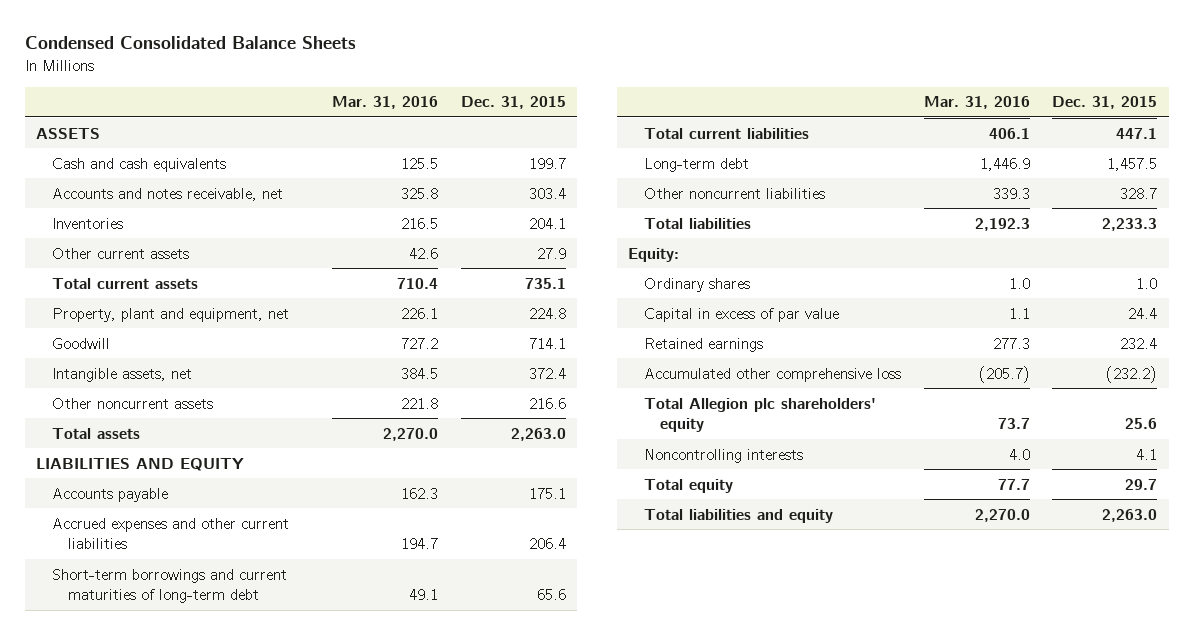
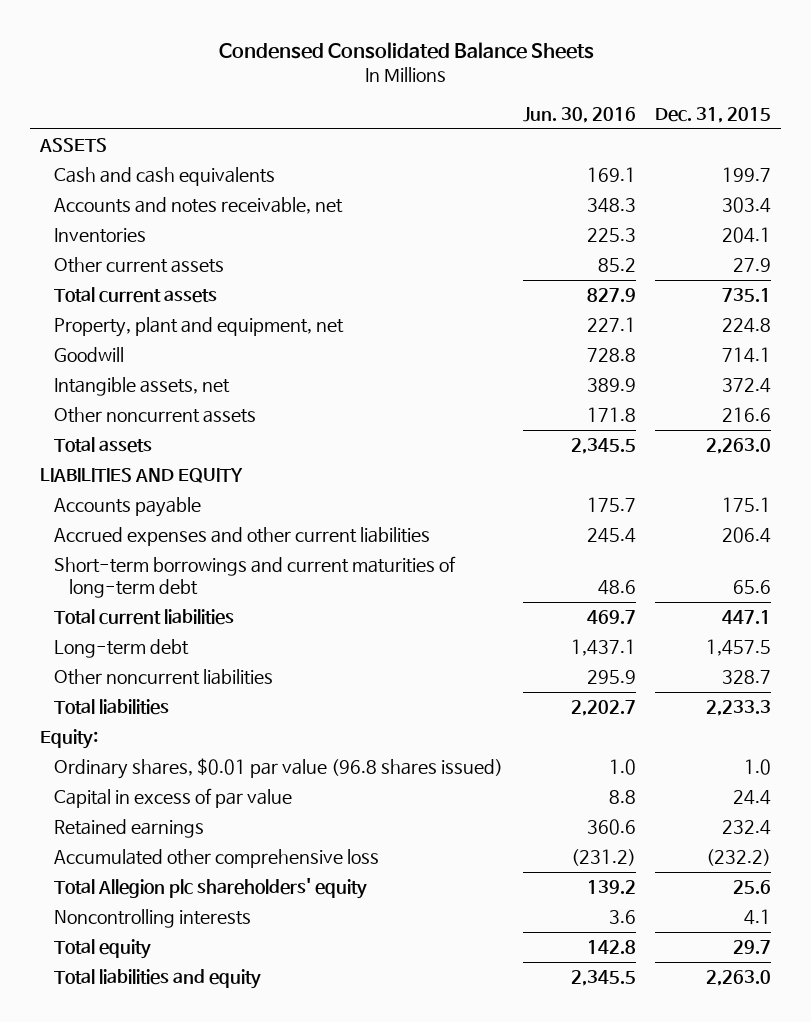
- | Mar. 31, 2016 | Dec. 31, 2015
+ | Jun. 30, 2016 | Dec. 31, 2015
- Ordinary shares | 1.0 | 1.0
+ Ordinary shares, $0.01 par value (96.8 shares issued) | 1.0 | 1.0

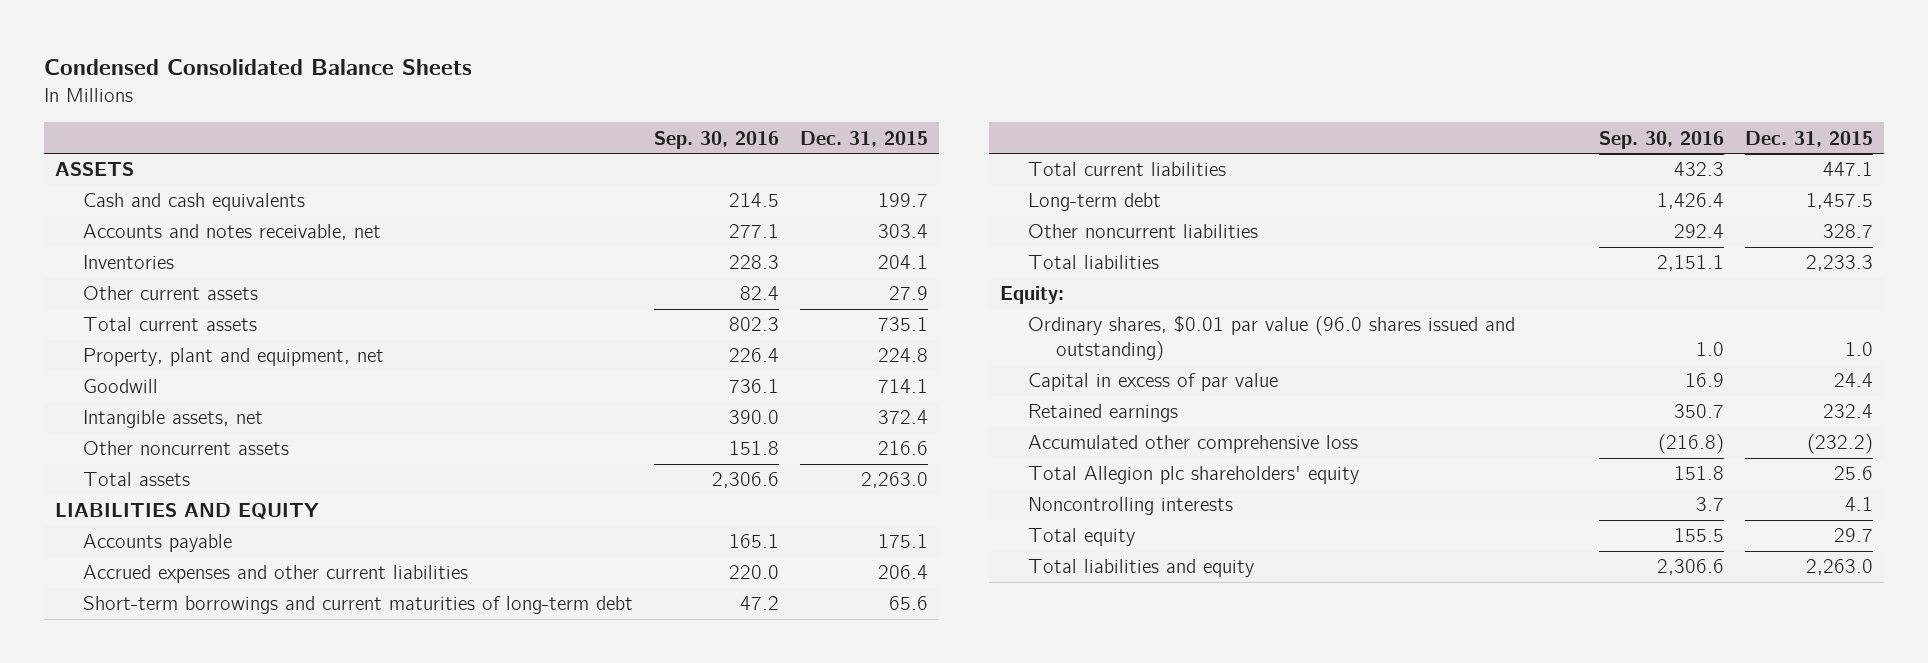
- | Jun. 30, 2016 | Dec. 31, 2015
+ | Sep. 30, 2016 | Dec. 31, 2015
- Ordinary shares, $0.01 par value (96.8 shares issued) | 1.0 | 1.0
+ Ordinary shares, $0.01 par value (96.0 shares issued and outstanding) | 1.0 | 1.0

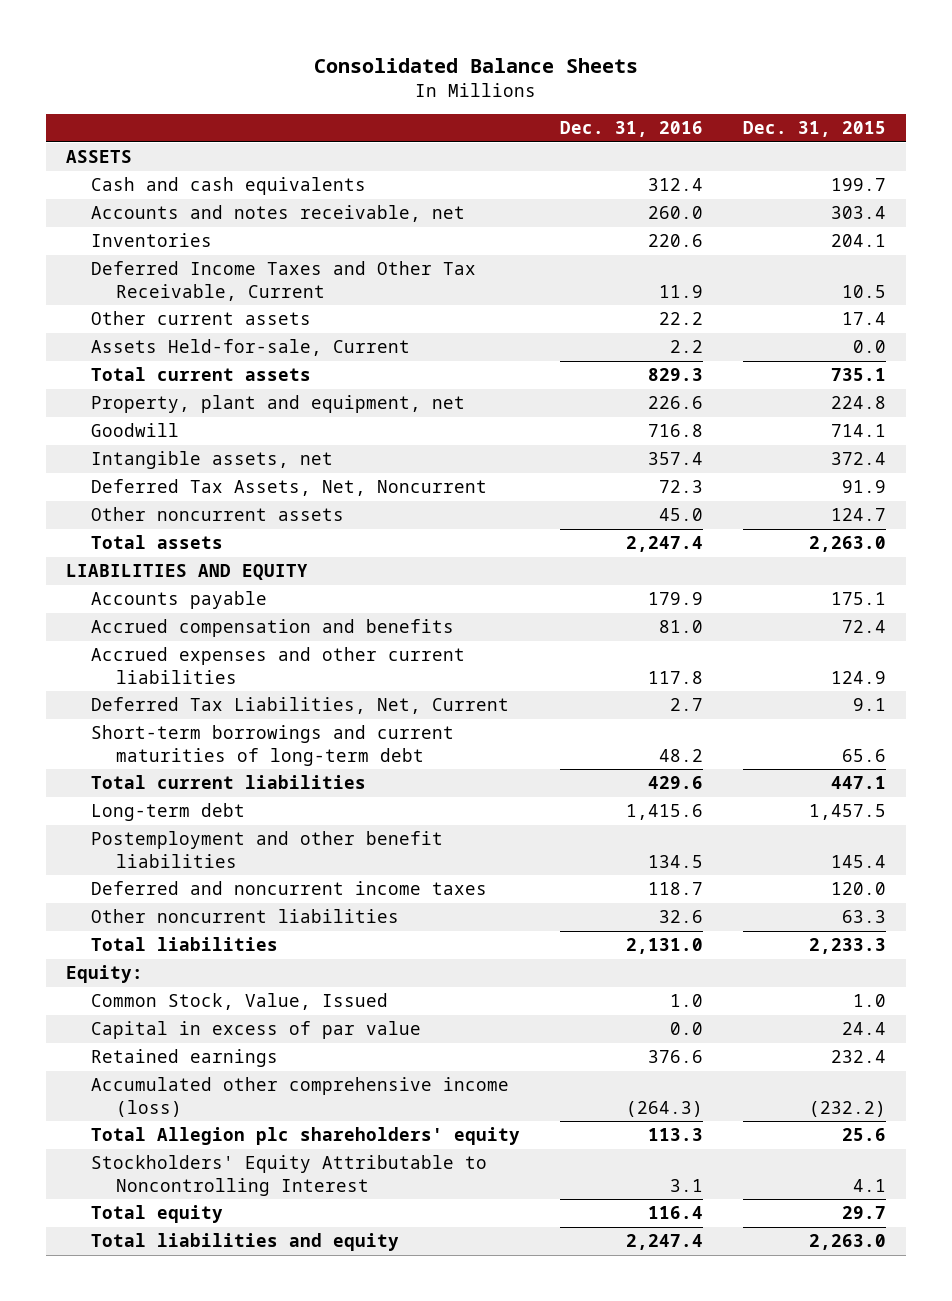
- Condensed Consolidated Balance Sheets
+ Consolidated Balance Sheets
- | Sep. 30, 2016 | Dec. 31, 2015
+ | Dec. 31, 2016 | Dec. 31, 2015
- Other current assets | 82.4 | 27.9
+ Deferred Income Taxes and Other Tax Receivable, Current | 11.9 | 10.5
+ Other current assets | 22.2 | 17.4
+ Assets Held-for-sale, Current | 2.2 | 0.0
- Other noncurrent assets | 151.8 | 216.6
+ Deferred Tax Assets, Net, Noncurrent | 72.3 | 91.9
+ Other noncurrent assets | 45.0 | 124.7
- Accrued expenses and other current liabilities | 220.0 | 206.4
+ Accrued compensation and benefits | 81.0 | 72.4
+ Accrued expenses and other current liabilities | 117.8 | 124.9
+ Deferred Tax Liabilities, Net, Current | 2.7 | 9.1
- Other noncurrent liabilities | 292.4 | 328.7
+ Postemployment and other benefit liabilities | 134.5 | 145.4
+ Deferred and noncurrent income taxes | 118.7 | 120.0
+ Other noncurrent liabilities | 32.6 | 63.3
- Ordinary shares, $0.01 par value (96.0 shares issued and outstanding) | 1.0 | 1.0
+ Common Stock, Value, Issued | 1.0 | 1.0
- Accumulated other comprehensive loss | (216.8) | (232.2)
+ Accumulated other comprehensive income (loss) | (264.3) | (232.2)
- Noncontrolling interests | 3.7 | 4.1
+ Stockholders' Equity Attributable to Noncontrolling Interest | 3.1 | 4.1

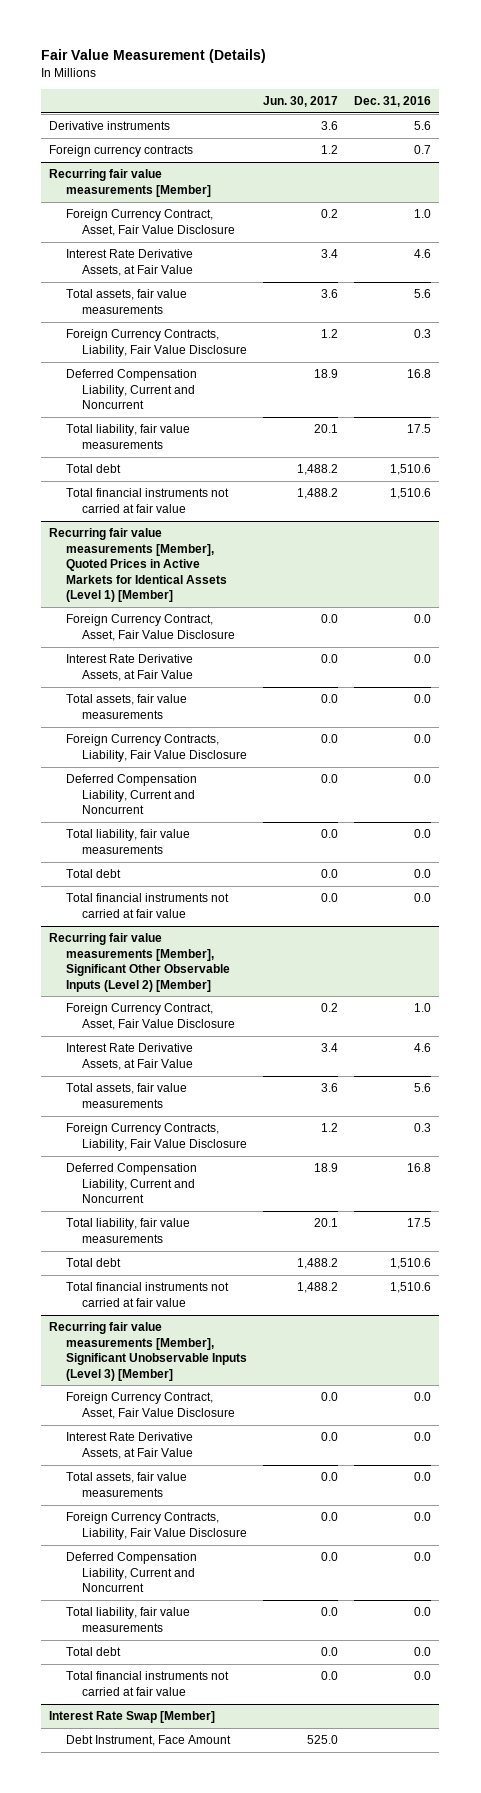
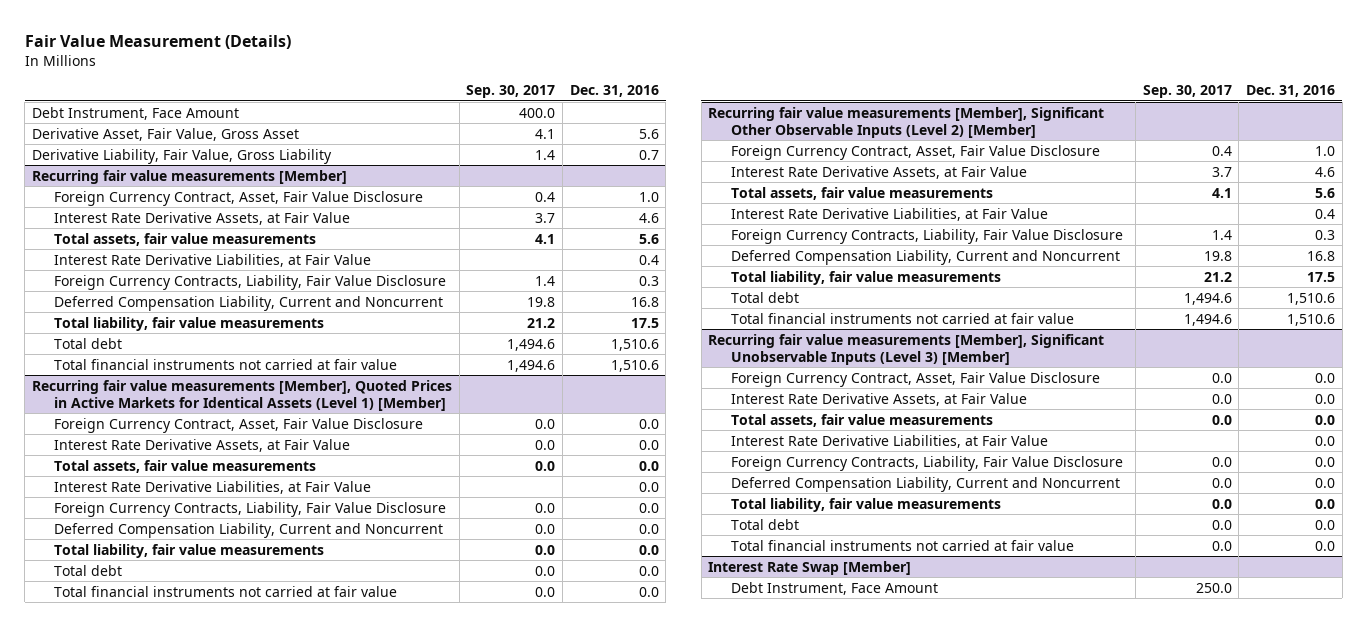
- | Jun. 30, 2017 | Dec. 31, 2016
+ | Sep. 30, 2017 | Dec. 31, 2016
- Derivative instruments | 3.6 | 5.6
- Foreign currency contracts | 1.2 | 0.7
+ Debt Instrument, Face Amount | 400.0 |
+ Derivative Asset, Fair Value, Gross Asset | 4.1 | 5.6
+ Derivative Liability, Fair Value, Gross Liability | 1.4 | 0.7
@ Recurring fair value measurements [Member]
+ Interest Rate Derivative Liabilities, at Fair Value | | 0.4
@ Recurring fair value measurements [Member], Quoted Prices in Active Markets for Identical Assets (Level 1) [Member]
+ Interest Rate Derivative Liabilities, at Fair Value | | 0.0
@ Recurring fair value measurements [Member], Significant Other Observable Inputs (Level 2) [Member]
+ Interest Rate Derivative Liabilities, at Fair Value | | 0.4
@ Recurring fair value measurements [Member], Significant Unobservable Inputs (Level 3) [Member]
+ Interest Rate Derivative Liabilities, at Fair Value | | 0.0

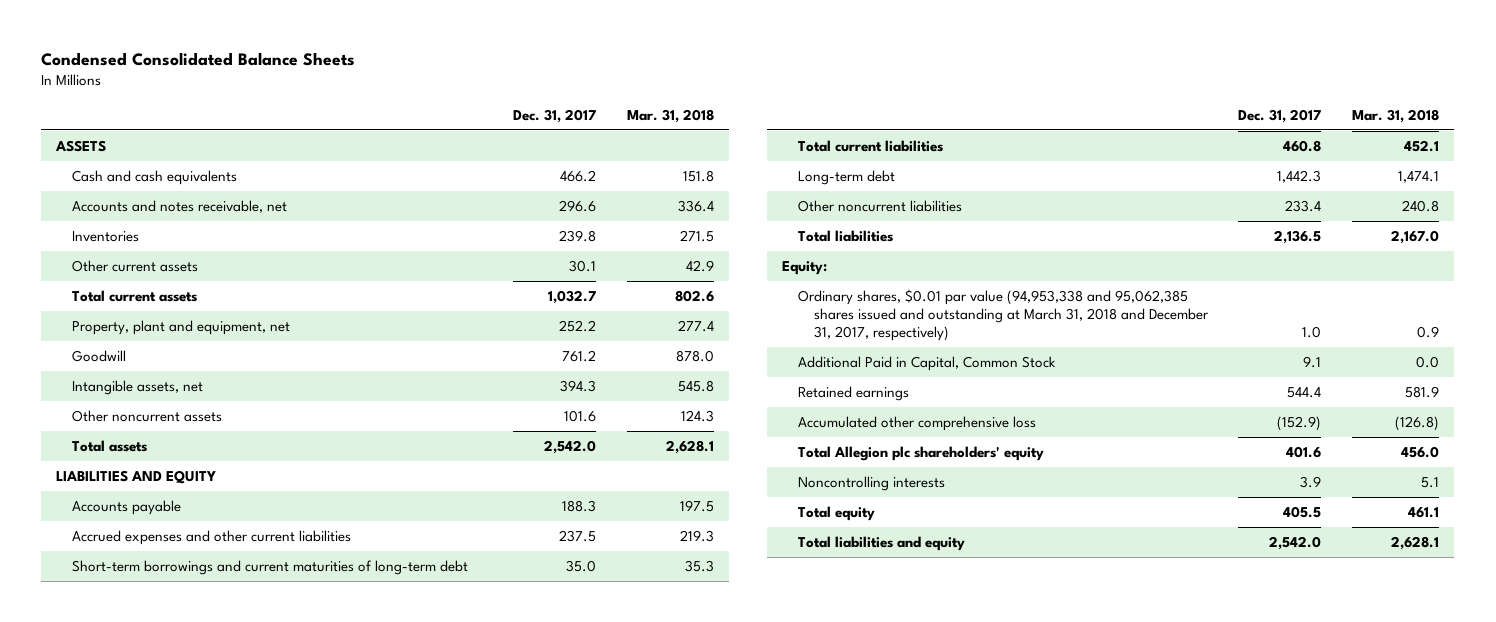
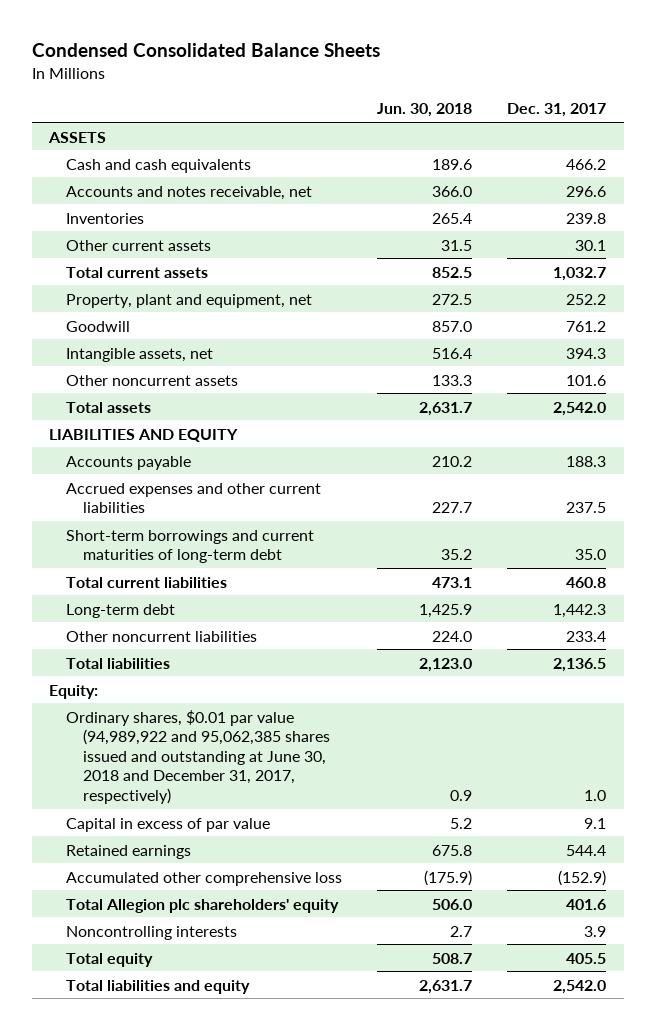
- | Dec. 31, 2017 | Mar. 31, 2018
+ | Jun. 30, 2018 | Dec. 31, 2017
- Ordinary shares, $0.01 par value (94,953,338 and 95,062,385 shares issued and outstanding at March 31, 2018 and December 31, 2017, respectively) | 1.0 | 0.9
- Additional Paid in Capital, Common Stock | 9.1 | 0.0
+ Ordinary shares, $0.01 par value (94,989,922 and 95,062,385 shares issued and outstanding at June 30, 2018 and December 31, 2017, respectively) | 0.9 | 1.0
+ Capital in excess of par value | 5.2 | 9.1

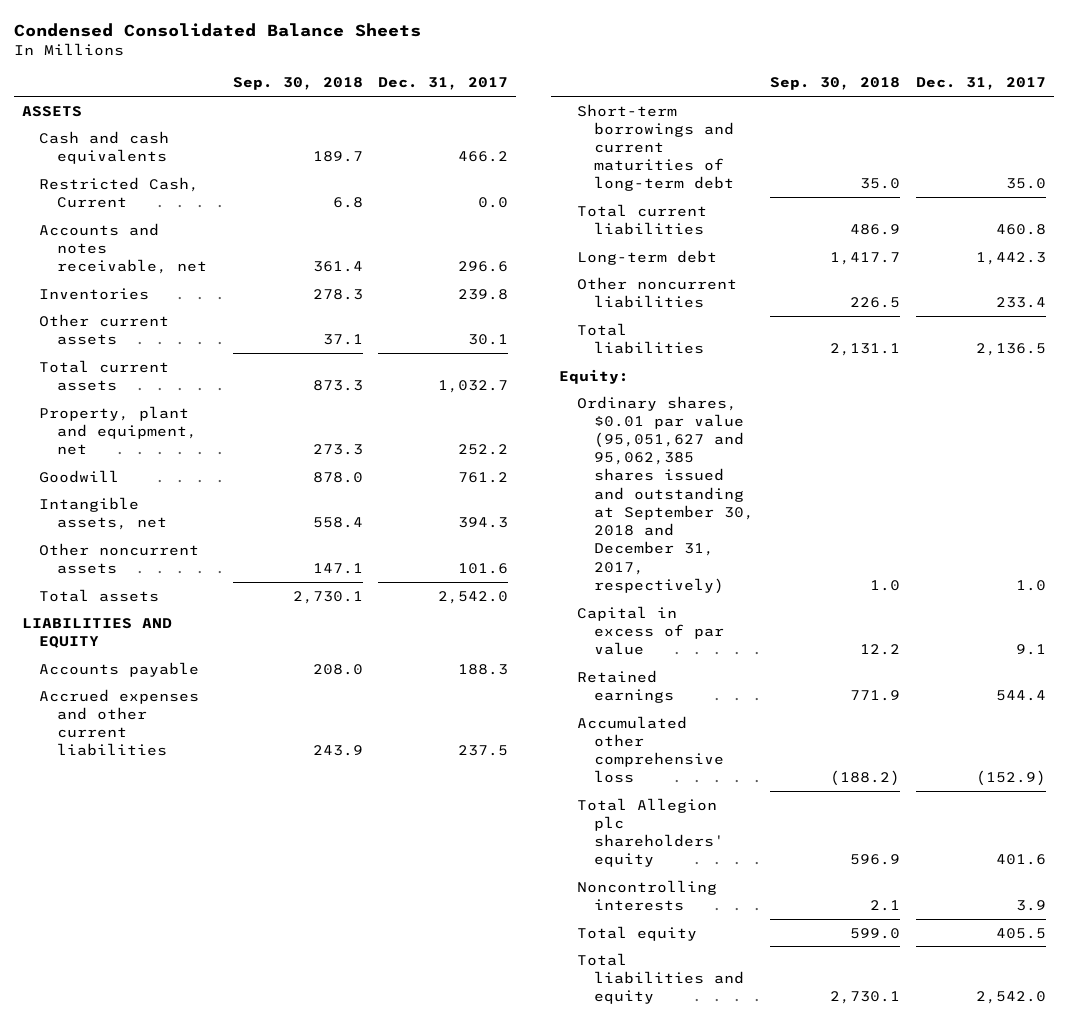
- | Jun. 30, 2018 | Dec. 31, 2017
+ | Sep. 30, 2018 | Dec. 31, 2017
+ Restricted Cash, Current | 6.8 | 0.0
- Ordinary shares, $0.01 par value (94,989,922 and 95,062,385 shares issued and outstanding at June 30, 2018 and December 31, 2017, respectively) | 0.9 | 1.0
+ Ordinary shares, $0.01 par value (95,051,627 and 95,062,385 shares issued and outstanding at September 30, 2018 and December 31, 2017, respectively) | 1.0 | 1.0

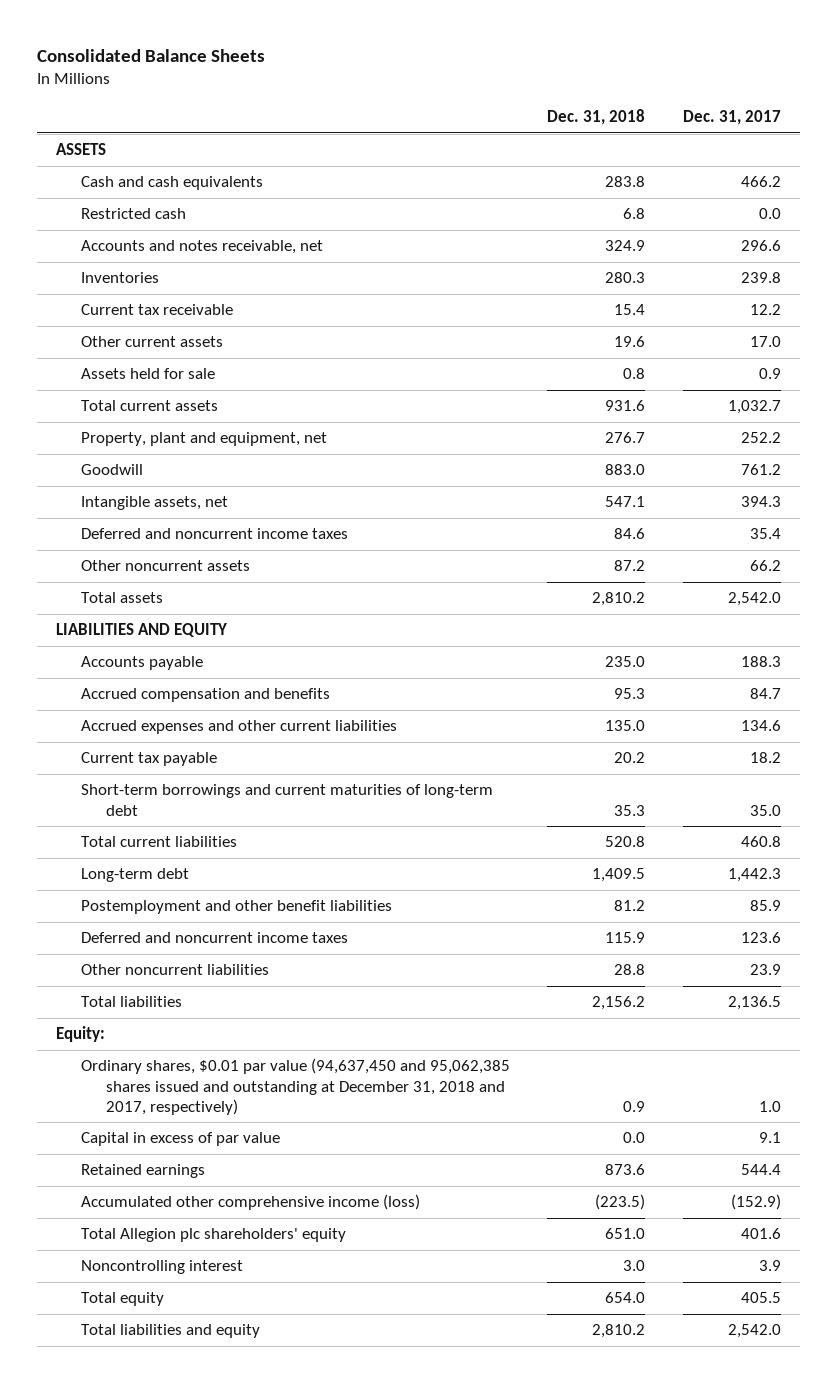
- Condensed Consolidated Balance Sheets
+ Consolidated Balance Sheets
- | Sep. 30, 2018 | Dec. 31, 2017
+ | Dec. 31, 2018 | Dec. 31, 2017
- Restricted Cash, Current | 6.8 | 0.0
+ Restricted cash | 6.8 | 0.0
- Other current assets | 37.1 | 30.1
+ Current tax receivable | 15.4 | 12.2
+ Other current assets | 19.6 | 17.0
+ Assets held for sale | 0.8 | 0.9
- Other noncurrent assets | 147.1 | 101.6
+ Deferred and noncurrent income taxes | 84.6 | 35.4
+ Other noncurrent assets | 87.2 | 66.2
- Accrued expenses and other current liabilities | 243.9 | 237.5
+ Accrued compensation and benefits | 95.3 | 84.7
+ Accrued expenses and other current liabilities | 135.0 | 134.6
+ Current tax payable | 20.2 | 18.2
- Other noncurrent liabilities | 226.5 | 233.4
+ Postemployment and other benefit liabilities | 81.2 | 85.9
+ Deferred and noncurrent income taxes | 115.9 | 123.6
+ Other noncurrent liabilities | 28.8 | 23.9
- Ordinary shares, $0.01 par value (95,051,627 and 95,062,385 shares issued and outstanding at September 30, 2018 and December 31, 2017, respectively) | 1.0 | 1.0
+ Ordinary shares, $0.01 par value (94,637,450 and 95,062,385 shares issued and outstanding at December 31, 2018 and 2017, respectively) | 0.9 | 1.0
- Accumulated other comprehensive loss | (188.2) | (152.9)
+ Accumulated other comprehensive income (loss) | (223.5) | (152.9)
- Noncontrolling interests | 2.1 | 3.9
+ Noncontrolling interest | 3.0 | 3.9

